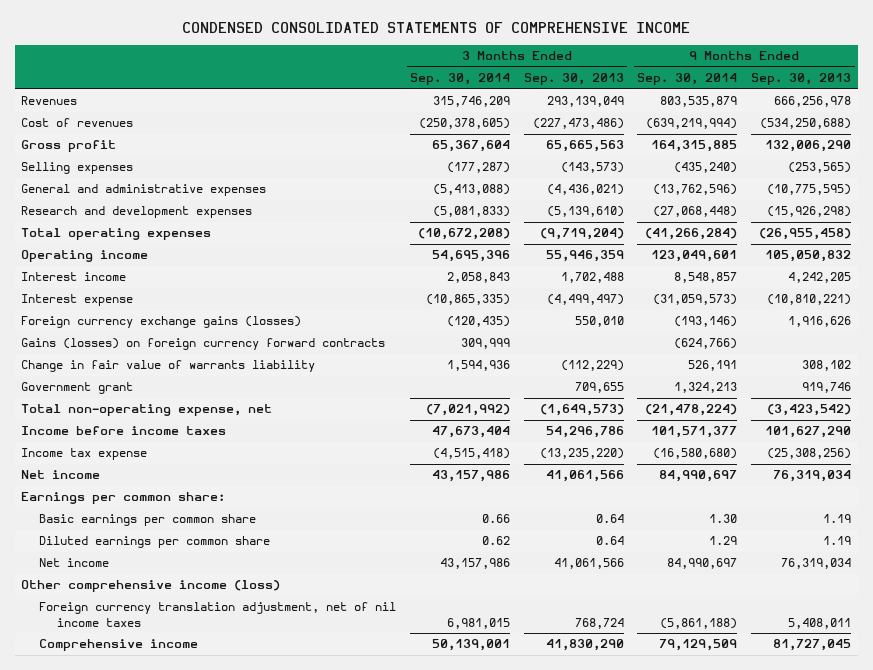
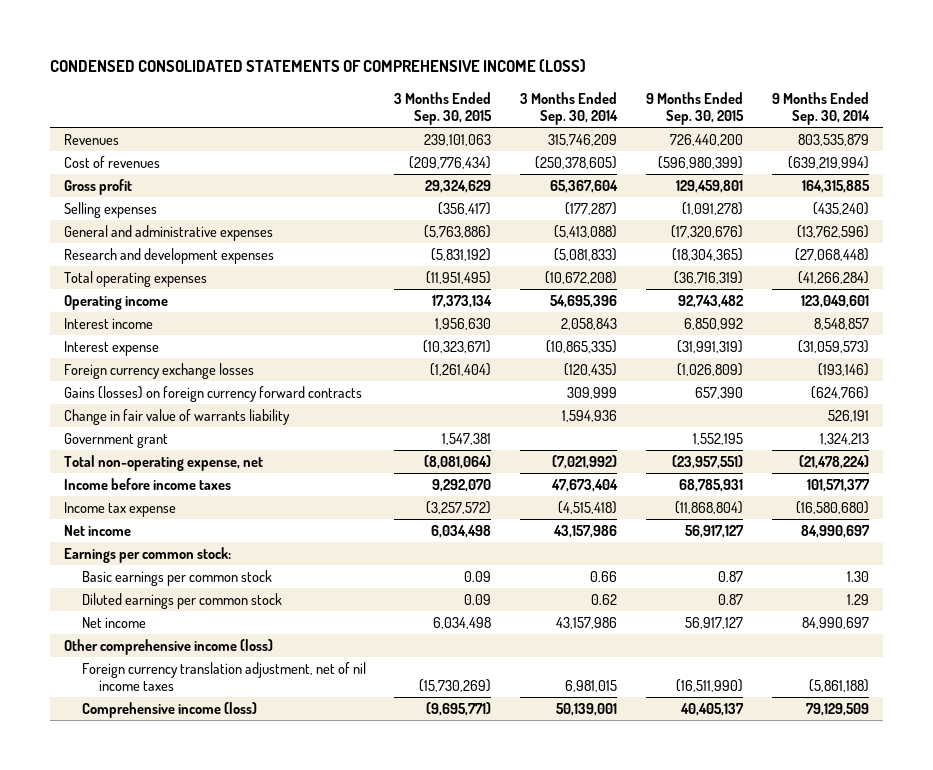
- CONDENSED CONSOLIDATED STATEMENTS OF COMPREHENSIVE INCOME
+ CONDENSED CONSOLIDATED STATEMENTS OF COMPREHENSIVE INCOME (LOSS)
- | 3 Months Ended Sep. 30, 2014 | 3 Months Ended Sep. 30, 2013 | 9 Months Ended Sep. 30, 2014 | 9 Months Ended Sep. 30, 2013
+ | 3 Months Ended Sep. 30, 2015 | 3 Months Ended Sep. 30, 2014 | 9 Months Ended Sep. 30, 2015 | 9 Months Ended Sep. 30, 2014
- Foreign currency exchange gains (losses) | (120,435) | 550,010 | (193,146) | 1,916,626
+ Foreign currency exchange losses | (1,261,404) | (120,435) | (1,026,809) | (193,146)
- Earnings per common share:
- Basic earnings per common share | 0.66 | 0.64 | 1.30 | 1.19
- Diluted earnings per common share | 0.62 | 0.64 | 1.29 | 1.19
+ Earnings per common stock:
+ Basic earnings per common stock | 0.09 | 0.66 | 0.87 | 1.30
+ Diluted earnings per common stock | 0.09 | 0.62 | 0.87 | 1.29
- Comprehensive income | 50,139,001 | 41,830,290 | 79,129,509 | 81,727,045
+ Comprehensive income (loss) | (9,695,771) | 50,139,001 | 40,405,137 | 79,129,509

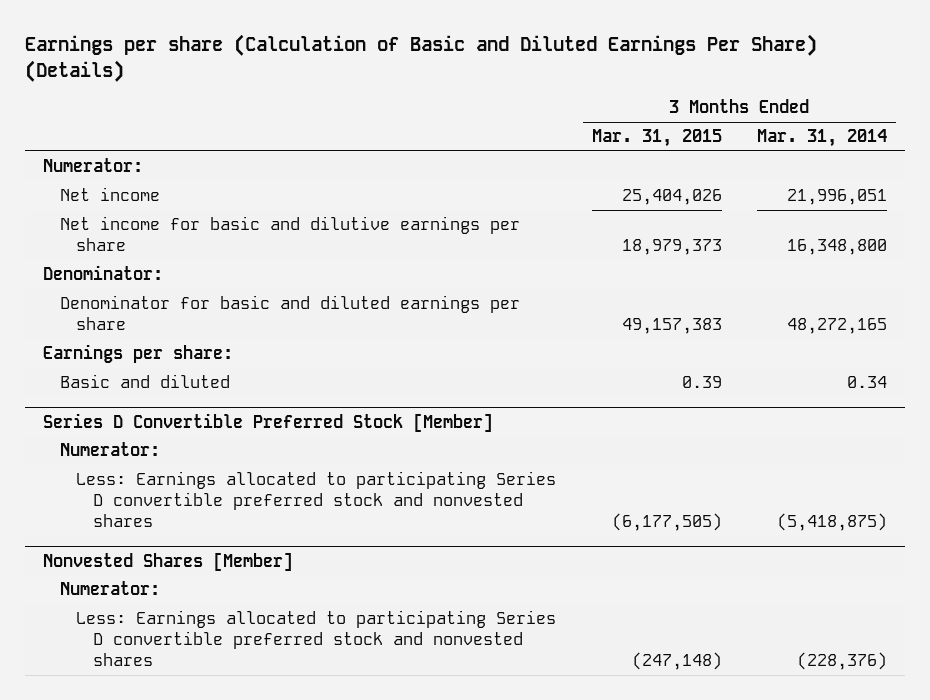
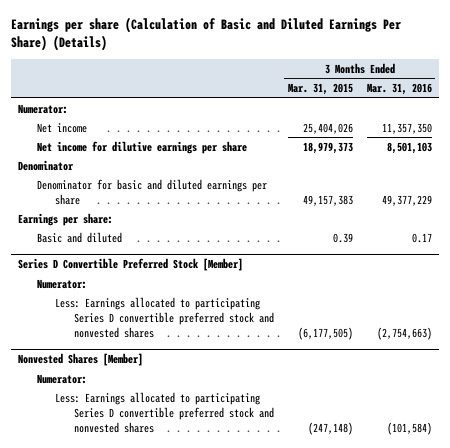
- | 3 Months Ended Mar. 31, 2015 | 3 Months Ended Mar. 31, 2014
+ | 3 Months Ended Mar. 31, 2015 | 3 Months Ended Mar. 31, 2016
- Net income for basic and dilutive earnings per share | 18,979,373 | 16,348,800
- Denominator:
+ Net income for dilutive earnings per share | 18,979,373 | 8,501,103
+ Denominator

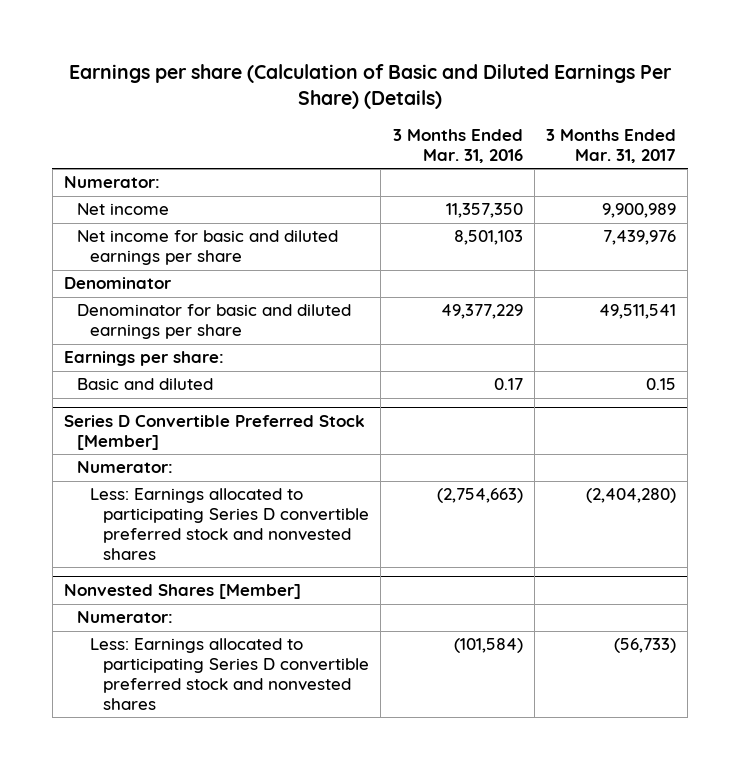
- | 3 Months Ended Mar. 31, 2015 | 3 Months Ended Mar. 31, 2016
+ | 3 Months Ended Mar. 31, 2016 | 3 Months Ended Mar. 31, 2017
- Net income for dilutive earnings per share | 18,979,373 | 8,501,103
+ Net income for basic and diluted earnings per share | 8,501,103 | 7,439,976

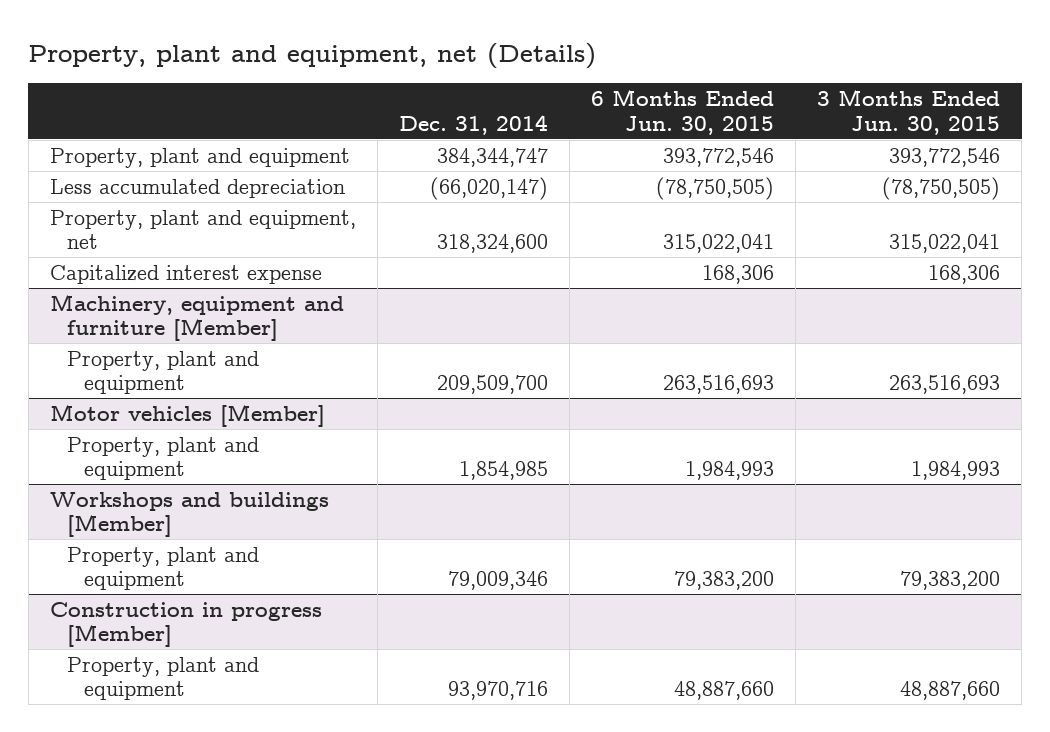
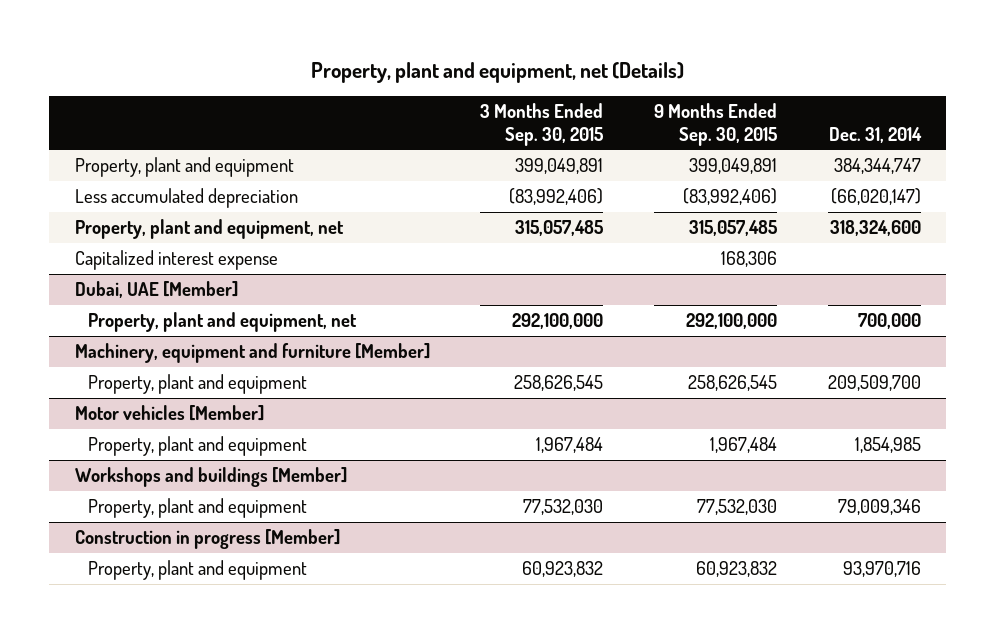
- | Dec. 31, 2014 | 6 Months Ended Jun. 30, 2015 | 3 Months Ended Jun. 30, 2015
+ | 3 Months Ended Sep. 30, 2015 | 9 Months Ended Sep. 30, 2015 | Dec. 31, 2014
+ Dubai, UAE [Member]
+ Property, plant and equipment, net | 292,100,000 | 292,100,000 | 700,000

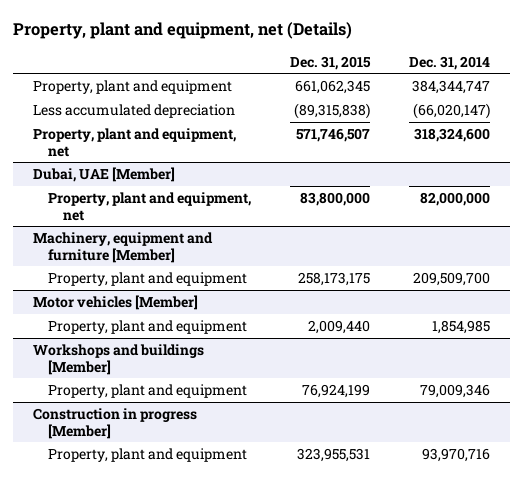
- | 3 Months Ended Sep. 30, 2015 | 9 Months Ended Sep. 30, 2015 | Dec. 31, 2014
+ | Dec. 31, 2015 | Dec. 31, 2014
- Capitalized interest expense | | 168,306 |
@ Dubai, UAE [Member]
- Property, plant and equipment, net | 292,100,000 | 292,100,000 | 700,000
+ Property, plant and equipment, net | 83,800,000 | 82,000,000

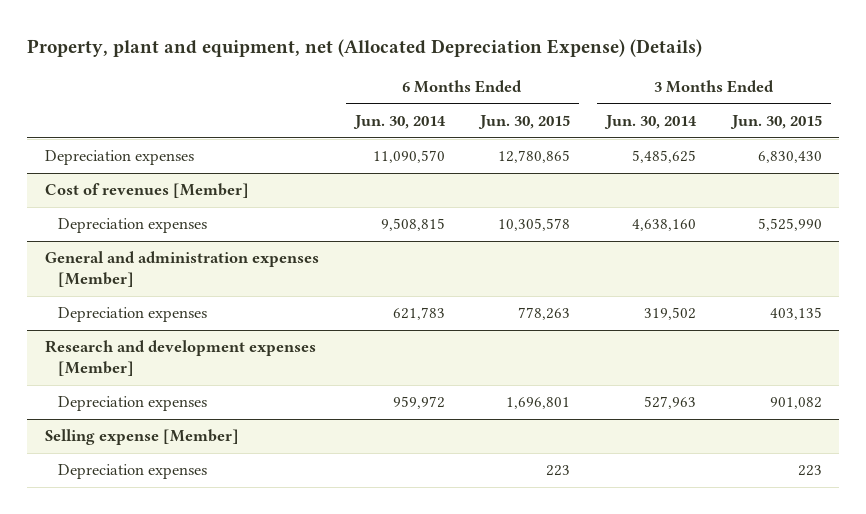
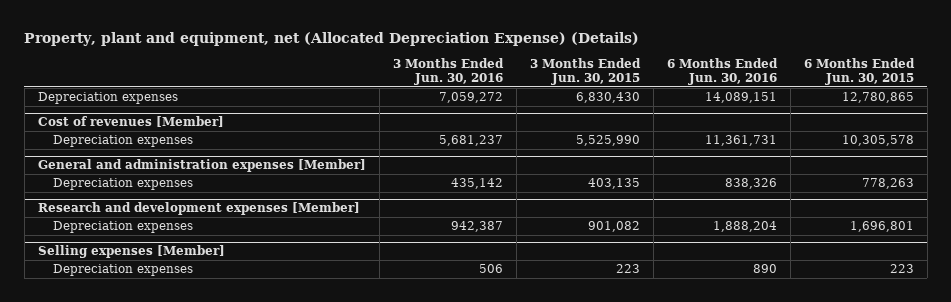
- | 6 Months Ended Jun. 30, 2014 | 6 Months Ended Jun. 30, 2015 | 3 Months Ended Jun. 30, 2014 | 3 Months Ended Jun. 30, 2015
+ | 3 Months Ended Jun. 30, 2016 | 3 Months Ended Jun. 30, 2015 | 6 Months Ended Jun. 30, 2016 | 6 Months Ended Jun. 30, 2015
- Selling expense [Member]
+ Selling expenses [Member]

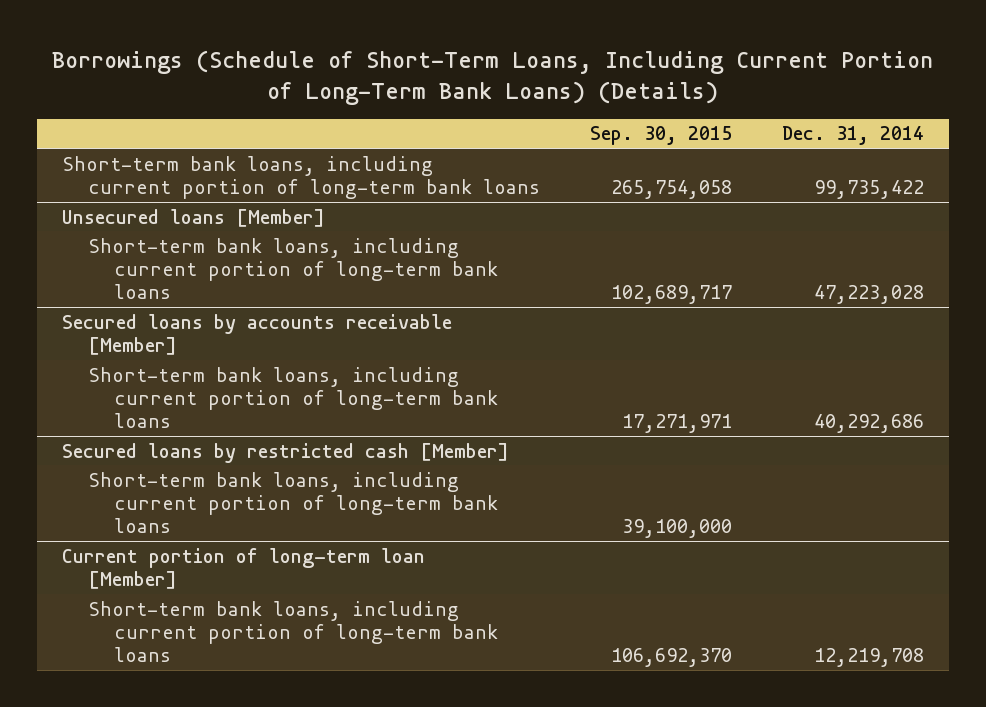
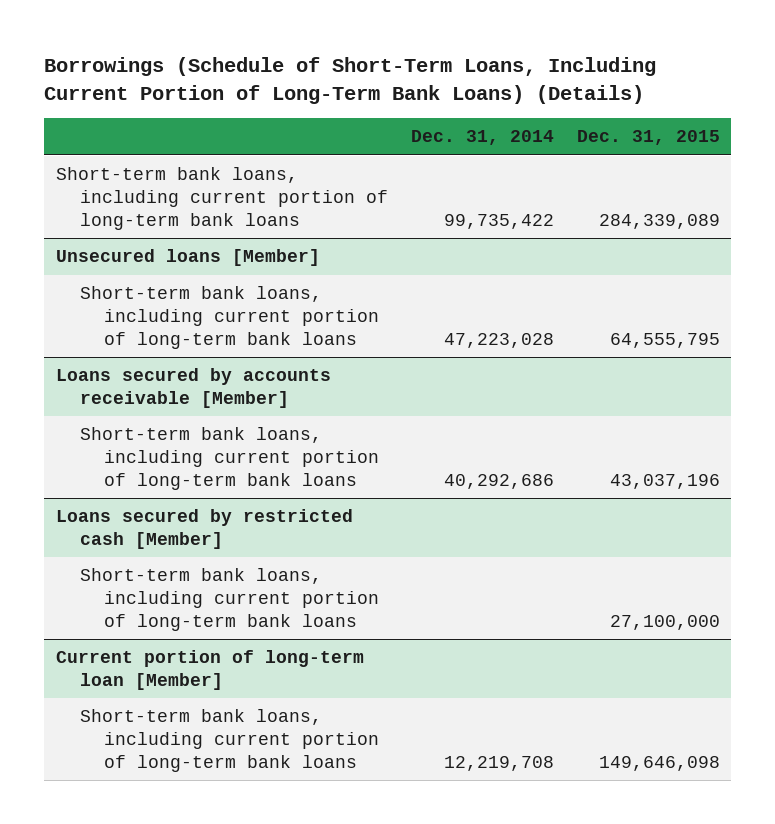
- | Sep. 30, 2015 | Dec. 31, 2014
+ | Dec. 31, 2014 | Dec. 31, 2015
- Secured loans by accounts receivable [Member]
+ Loans secured by accounts receivable [Member]
- Secured loans by restricted cash [Member]
+ Loans secured by restricted cash [Member]

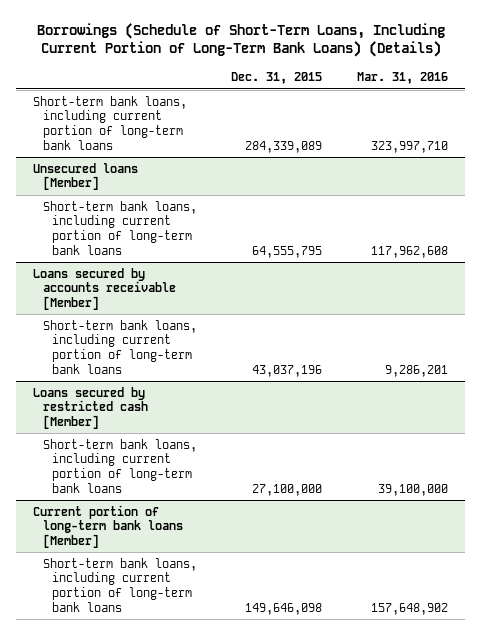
- | Dec. 31, 2014 | Dec. 31, 2015
+ | Dec. 31, 2015 | Mar. 31, 2016
- Current portion of long-term loan [Member]
+ Current portion of long-term bank loans [Member]

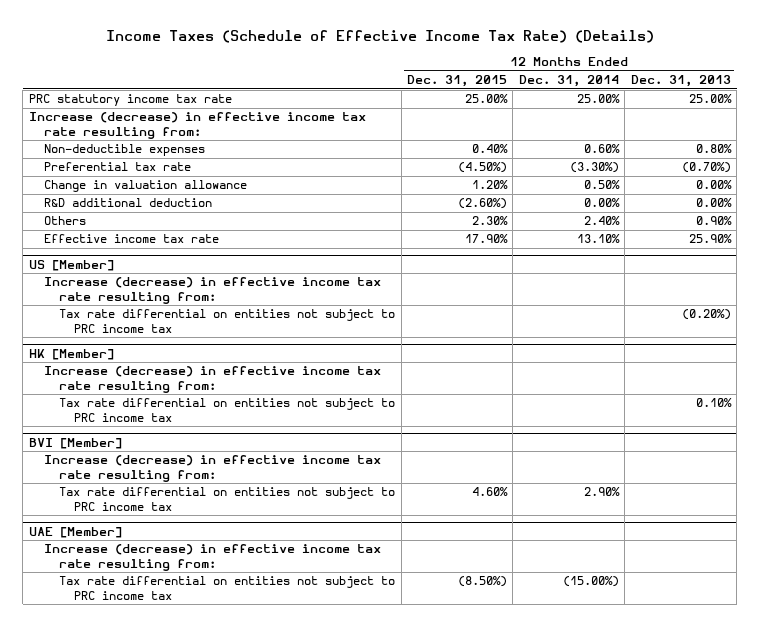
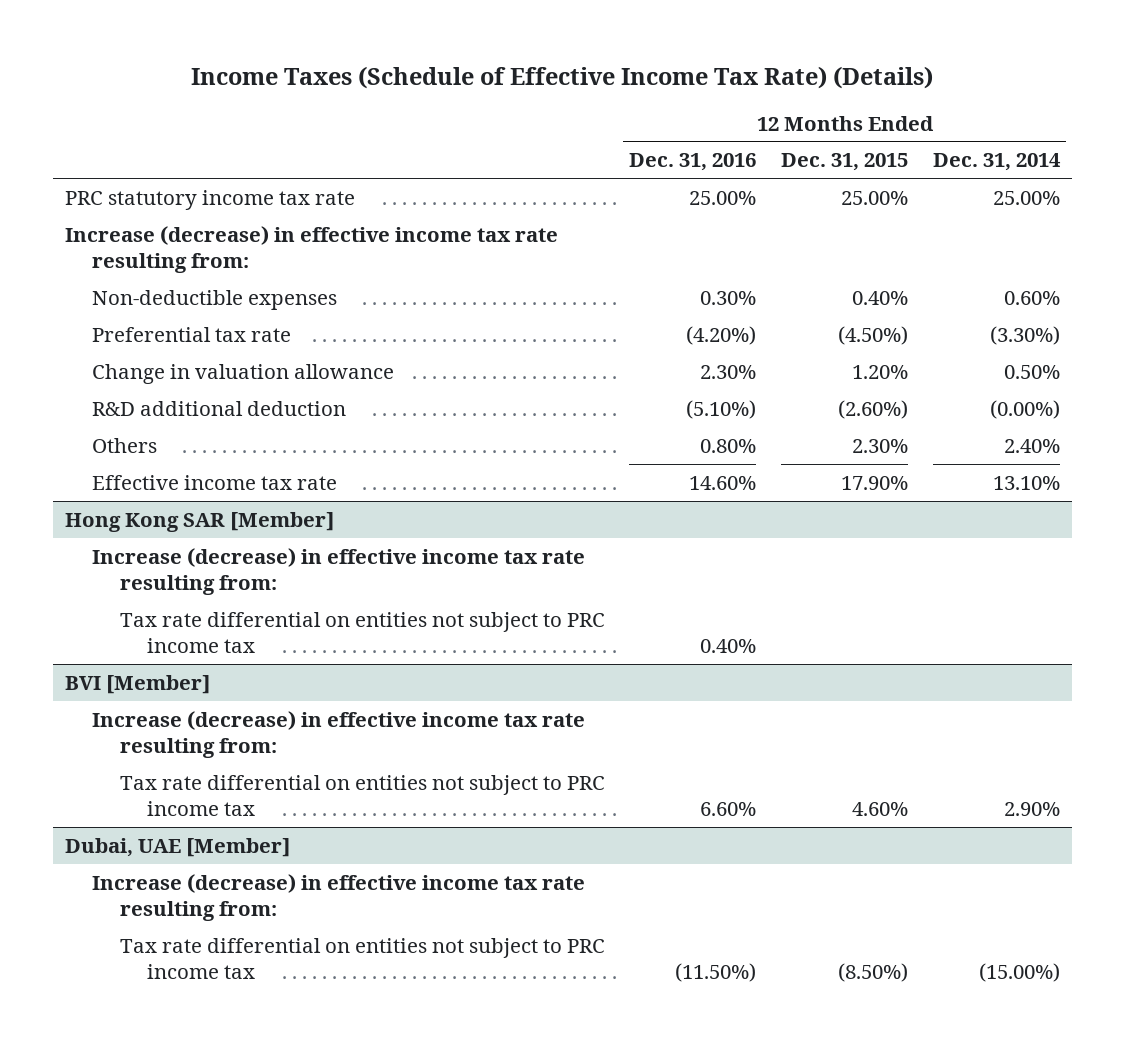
- | 12 Months Ended Dec. 31, 2015 | 12 Months Ended Dec. 31, 2014 | 12 Months Ended Dec. 31, 2013
+ | 12 Months Ended Dec. 31, 2016 | 12 Months Ended Dec. 31, 2015 | 12 Months Ended Dec. 31, 2014
- R&D additional deduction | (2.60%) | 0.00% | 0.00%
+ R&D additional deduction | (5.10%) | (2.60%) | (0.00%)
- US [Member]
- Increase (decrease) in effective income tax rate resulting from:
- Tax rate differential on entities not subject to PRC income tax | | | (0.20%)
- HK [Member]
+ Hong Kong SAR [Member]
- UAE [Member]
+ Dubai, UAE [Member]

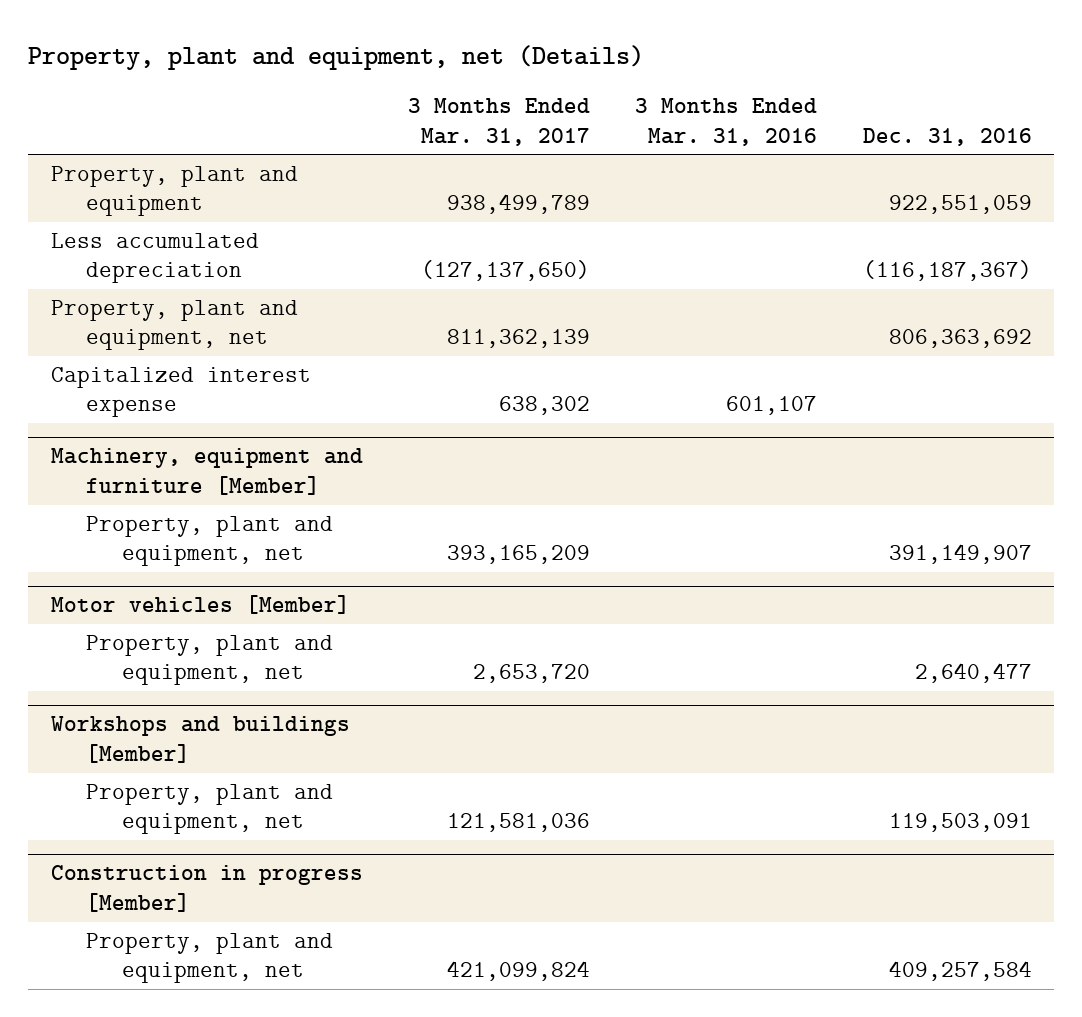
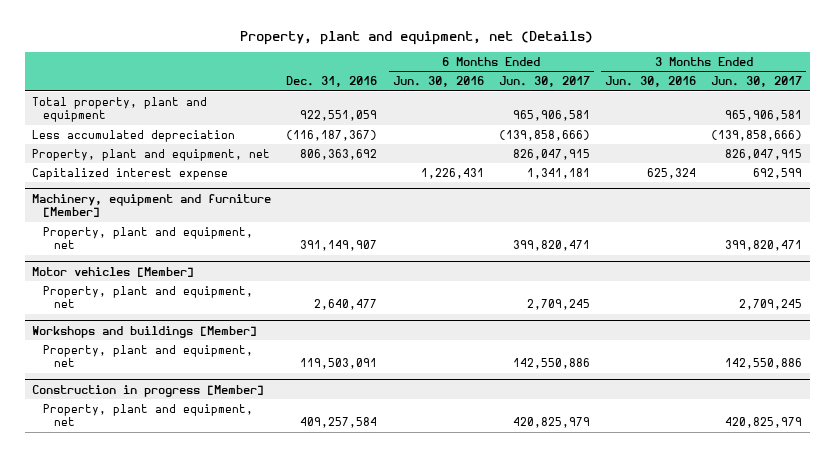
- | 3 Months Ended Mar. 31, 2017 | 3 Months Ended Mar. 31, 2016 | Dec. 31, 2016
+ | Dec. 31, 2016 | 6 Months Ended Jun. 30, 2016 | 6 Months Ended Jun. 30, 2017 | 3 Months Ended Jun. 30, 2016 | 3 Months Ended Jun. 30, 2017
- Property, plant and equipment | 938,499,789 | | 922,551,059
+ Total property, plant and equipment | 922,551,059 | | 965,906,581 | | 965,906,581

